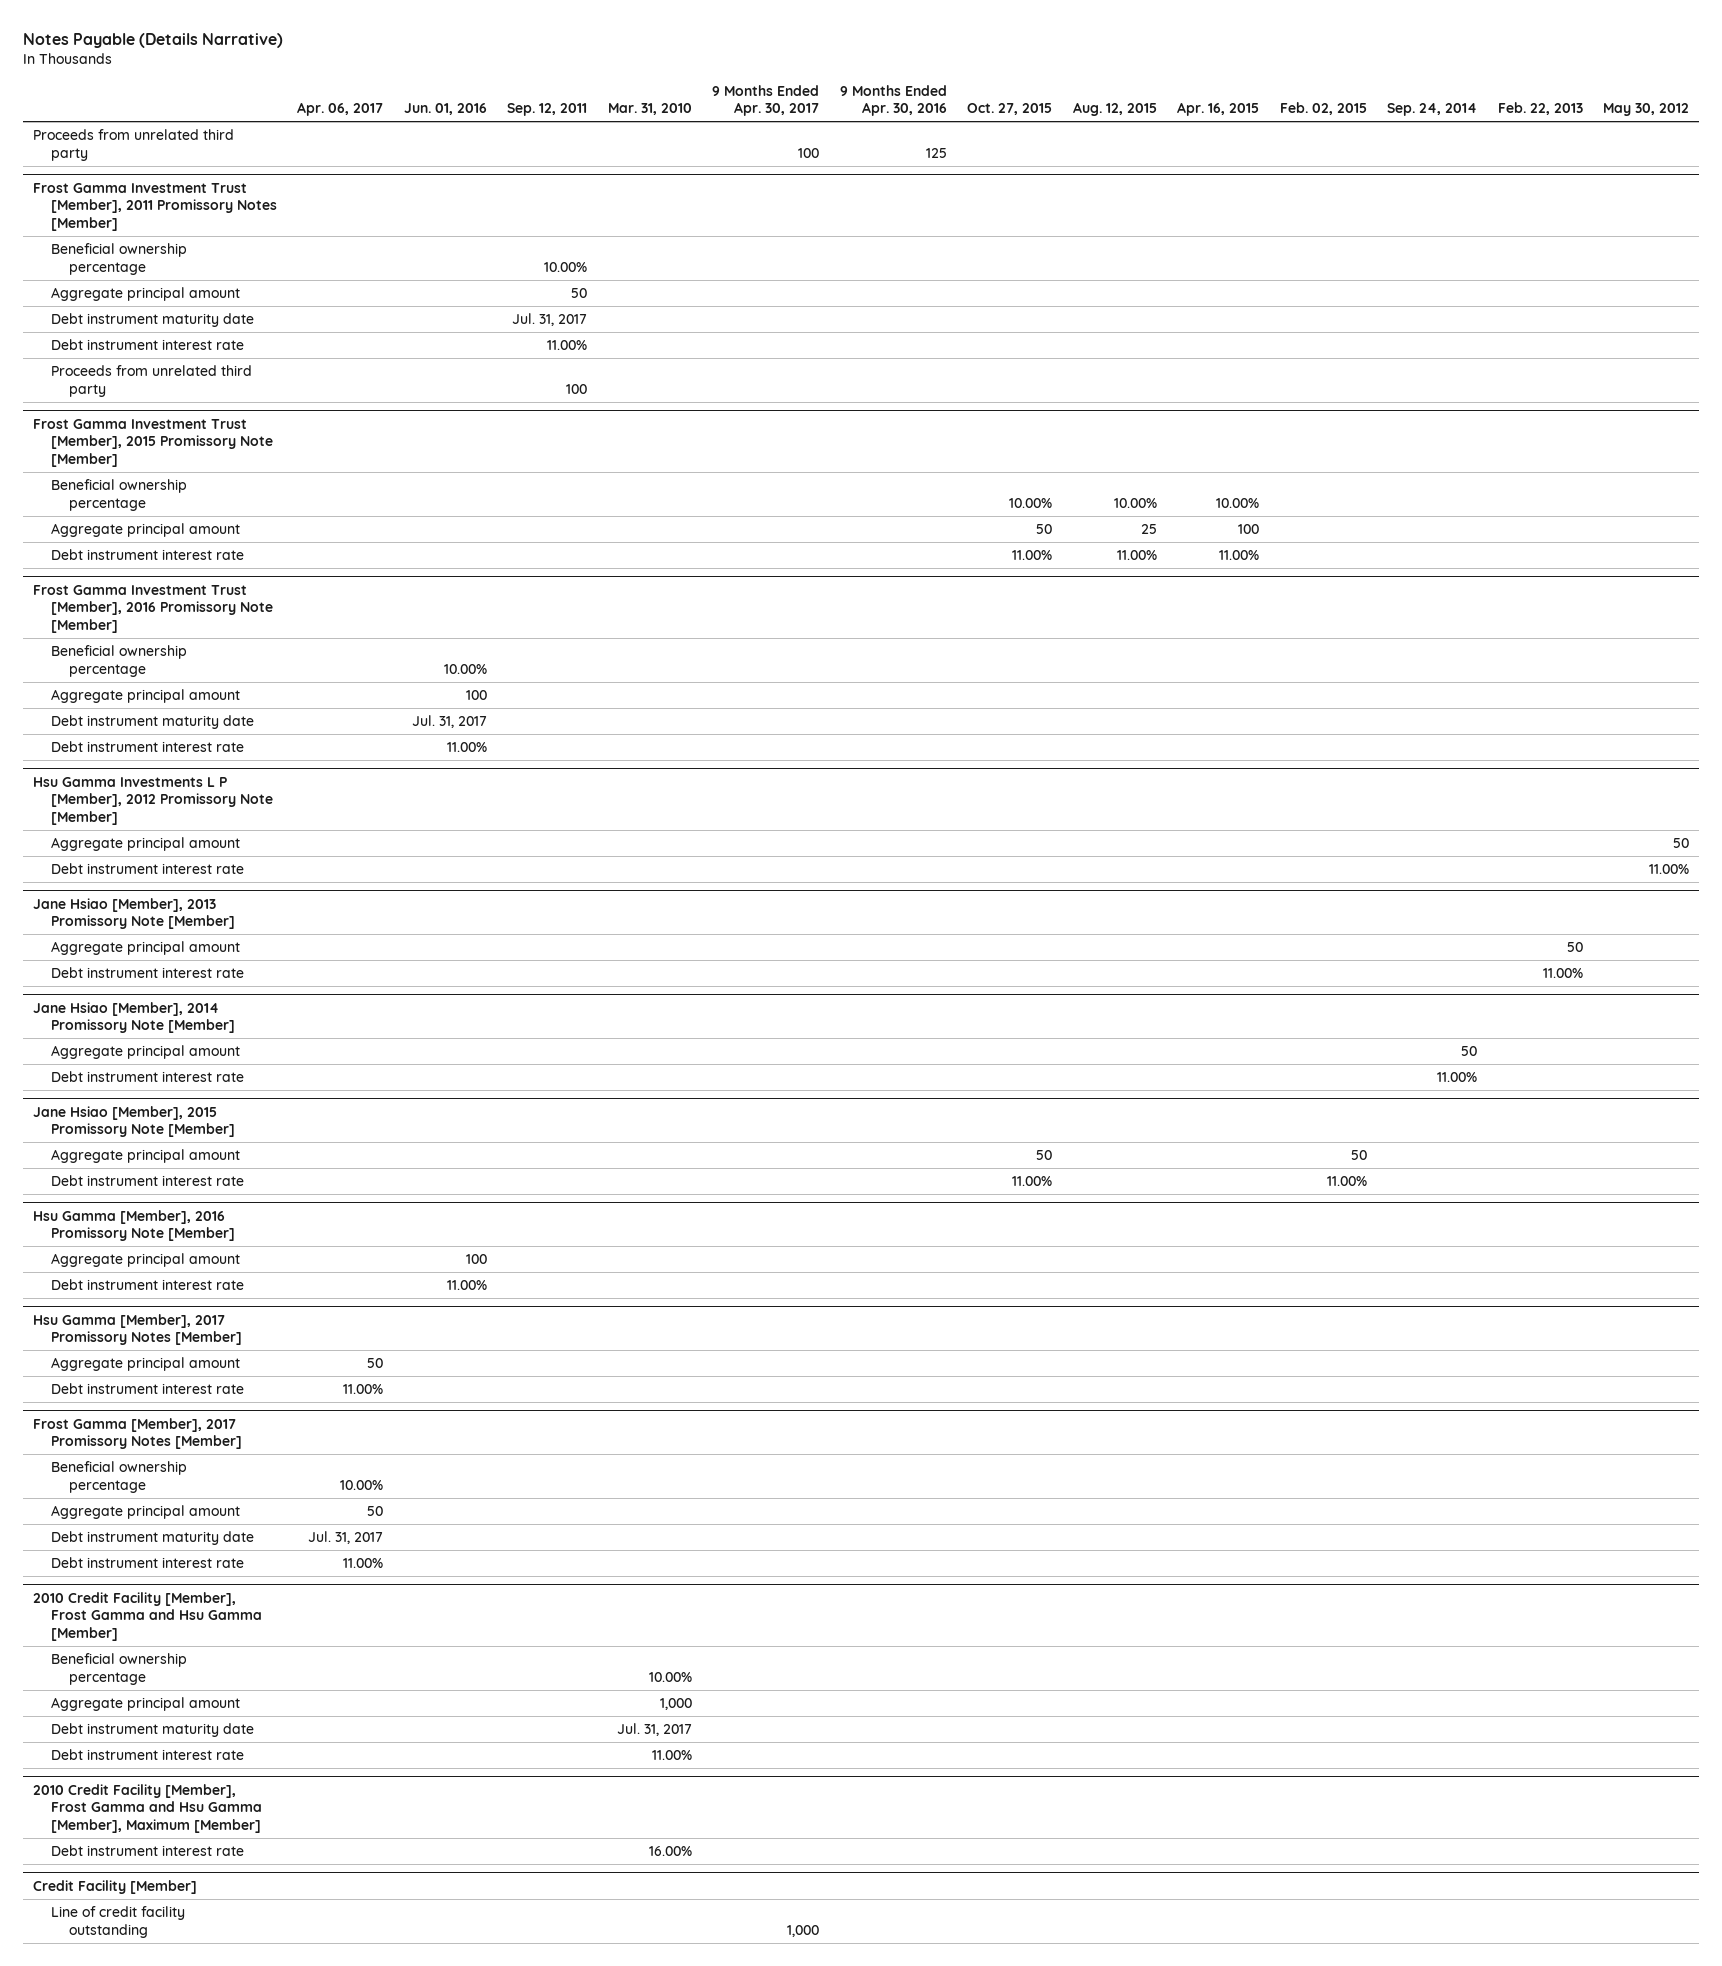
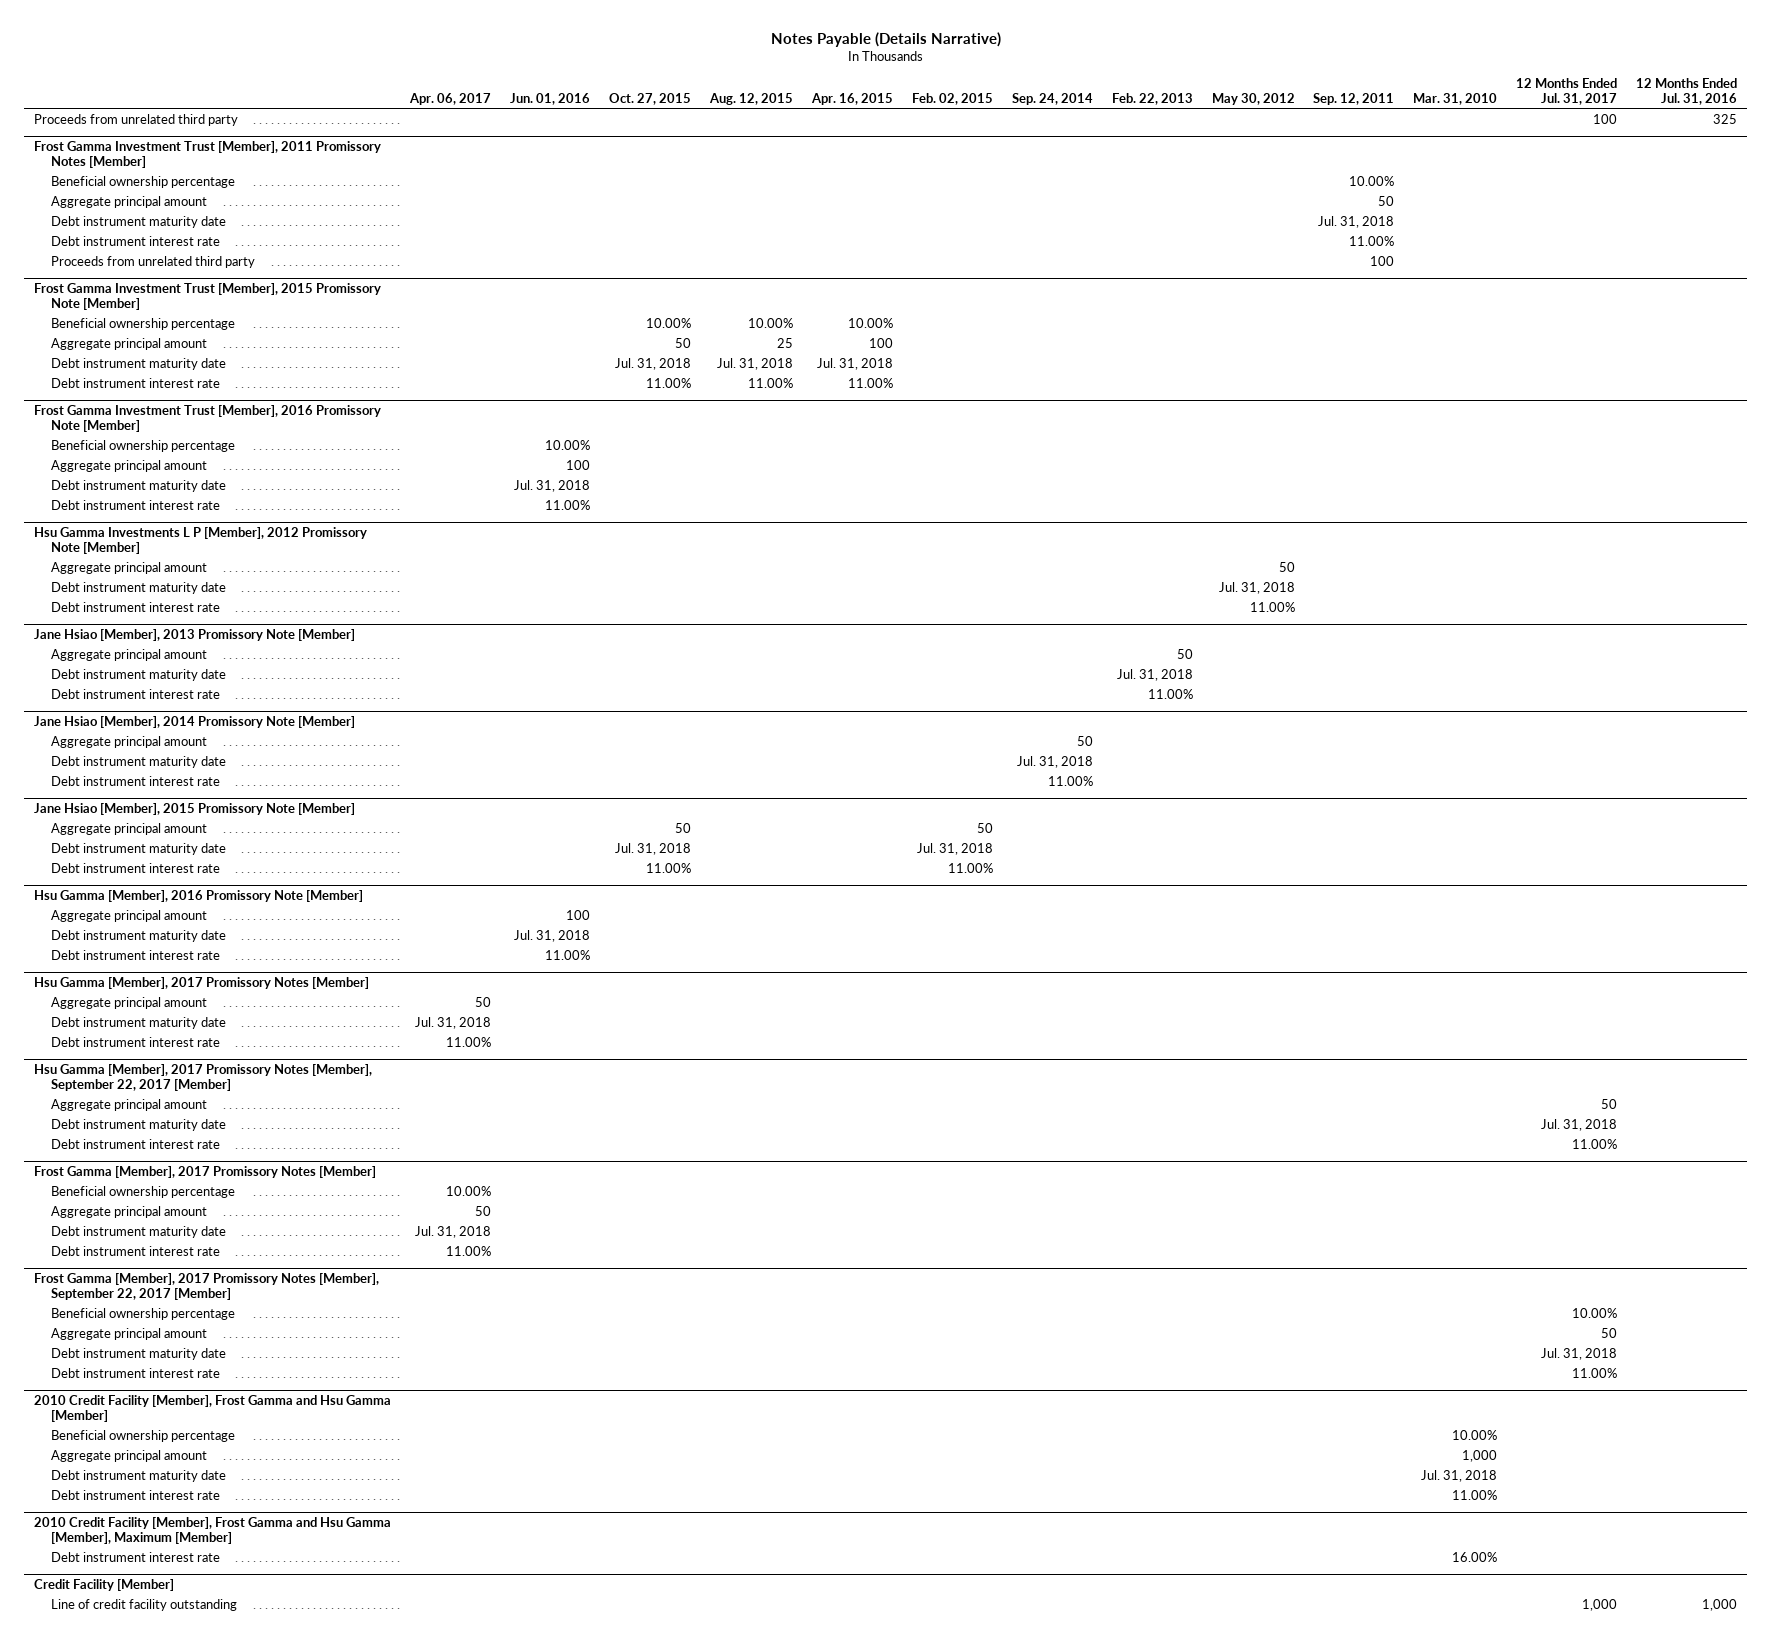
- | Apr. 06, 2017 | Jun. 01, 2016 | Sep. 12, 2011 | Mar. 31, 2010 | 9 Months Ended Apr. 30, 2017 | 9 Months Ended Apr. 30, 2016 | Oct. 27, 2015 | Aug. 12, 2015 | Apr. 16, 2015 | Feb. 02, 2015 | Sep. 24, 2014 | Feb. 22, 2013 | May 30, 2012
+ | Apr. 06, 2017 | Jun. 01, 2016 | Oct. 27, 2015 | Aug. 12, 2015 | Apr. 16, 2015 | Feb. 02, 2015 | Sep. 24, 2014 | Feb. 22, 2013 | May 30, 2012 | Sep. 12, 2011 | Mar. 31, 2010 | 12 Months Ended Jul. 31, 2017 | 12 Months Ended Jul. 31, 2016
@ Frost Gamma Investment Trust [Member], 2011 Promissory Notes [Member]
- Debt instrument maturity date | | | Jul. 31, 2017 | | | | | | | | | |
+ Debt instrument maturity date | | | | | | | | | | Jul. 31, 2018 | | |
@ Frost Gamma Investment Trust [Member], 2015 Promissory Note [Member]
+ Debt instrument maturity date | | | Jul. 31, 2018 | Jul. 31, 2018 | Jul. 31, 2018 | | | | | | | |
@ Frost Gamma Investment Trust [Member], 2016 Promissory Note [Member]
- Debt instrument maturity date | | Jul. 31, 2017 | | | | | | | | | | |
+ Debt instrument maturity date | | Jul. 31, 2018 | | | | | | | | | | |
@ Hsu Gamma Investments L P [Member], 2012 Promissory Note [Member]
+ Debt instrument maturity date | | | | | | | | | Jul. 31, 2018 | | | |
@ Jane Hsiao [Member], 2013 Promissory Note [Member]
+ Debt instrument maturity date | | | | | | | | Jul. 31, 2018 | | | | |
@ Jane Hsiao [Member], 2014 Promissory Note [Member]
+ Debt instrument maturity date | | | | | | | Jul. 31, 2018 | | | | | |
@ Jane Hsiao [Member], 2015 Promissory Note [Member]
+ Debt instrument maturity date | | | Jul. 31, 2018 | | | Jul. 31, 2018 | | | | | | |
@ Hsu Gamma [Member], 2016 Promissory Note [Member]
+ Debt instrument maturity date | | Jul. 31, 2018 | | | | | | | | | | |
@ Hsu Gamma [Member], 2017 Promissory Notes [Member]
+ Debt instrument maturity date | Jul. 31, 2018 | | | | | | | | | | | |
+ Hsu Gamma [Member], 2017 Promissory Notes [Member], September 22, 2017 [Member]
+ Aggregate principal amount | | | | | | | | | | | | 50 |
+ Debt instrument maturity date | | | | | | | | | | | | Jul. 31, 2018 |
+ Debt instrument interest rate | | | | | | | | | | | | 11.00% |
@ Frost Gamma [Member], 2017 Promissory Notes [Member]
- Debt instrument maturity date | Jul. 31, 2017 | | | | | | | | | | | |
+ Debt instrument maturity date | Jul. 31, 2018 | | | | | | | | | | | |
+ Frost Gamma [Member], 2017 Promissory Notes [Member], September 22, 2017 [Member]
+ Beneficial ownership percentage | | | | | | | | | | | | 10.00% |
+ Aggregate principal amount | | | | | | | | | | | | 50 |
+ Debt instrument maturity date | | | | | | | | | | | | Jul. 31, 2018 |
+ Debt instrument interest rate | | | | | | | | | | | | 11.00% |
@ 2010 Credit Facility [Member], Frost Gamma and Hsu Gamma [Member]
- Debt instrument maturity date | | | | Jul. 31, 2017 | | | | | | | | |
+ Debt instrument maturity date | | | | | | | | | | | Jul. 31, 2018 | |

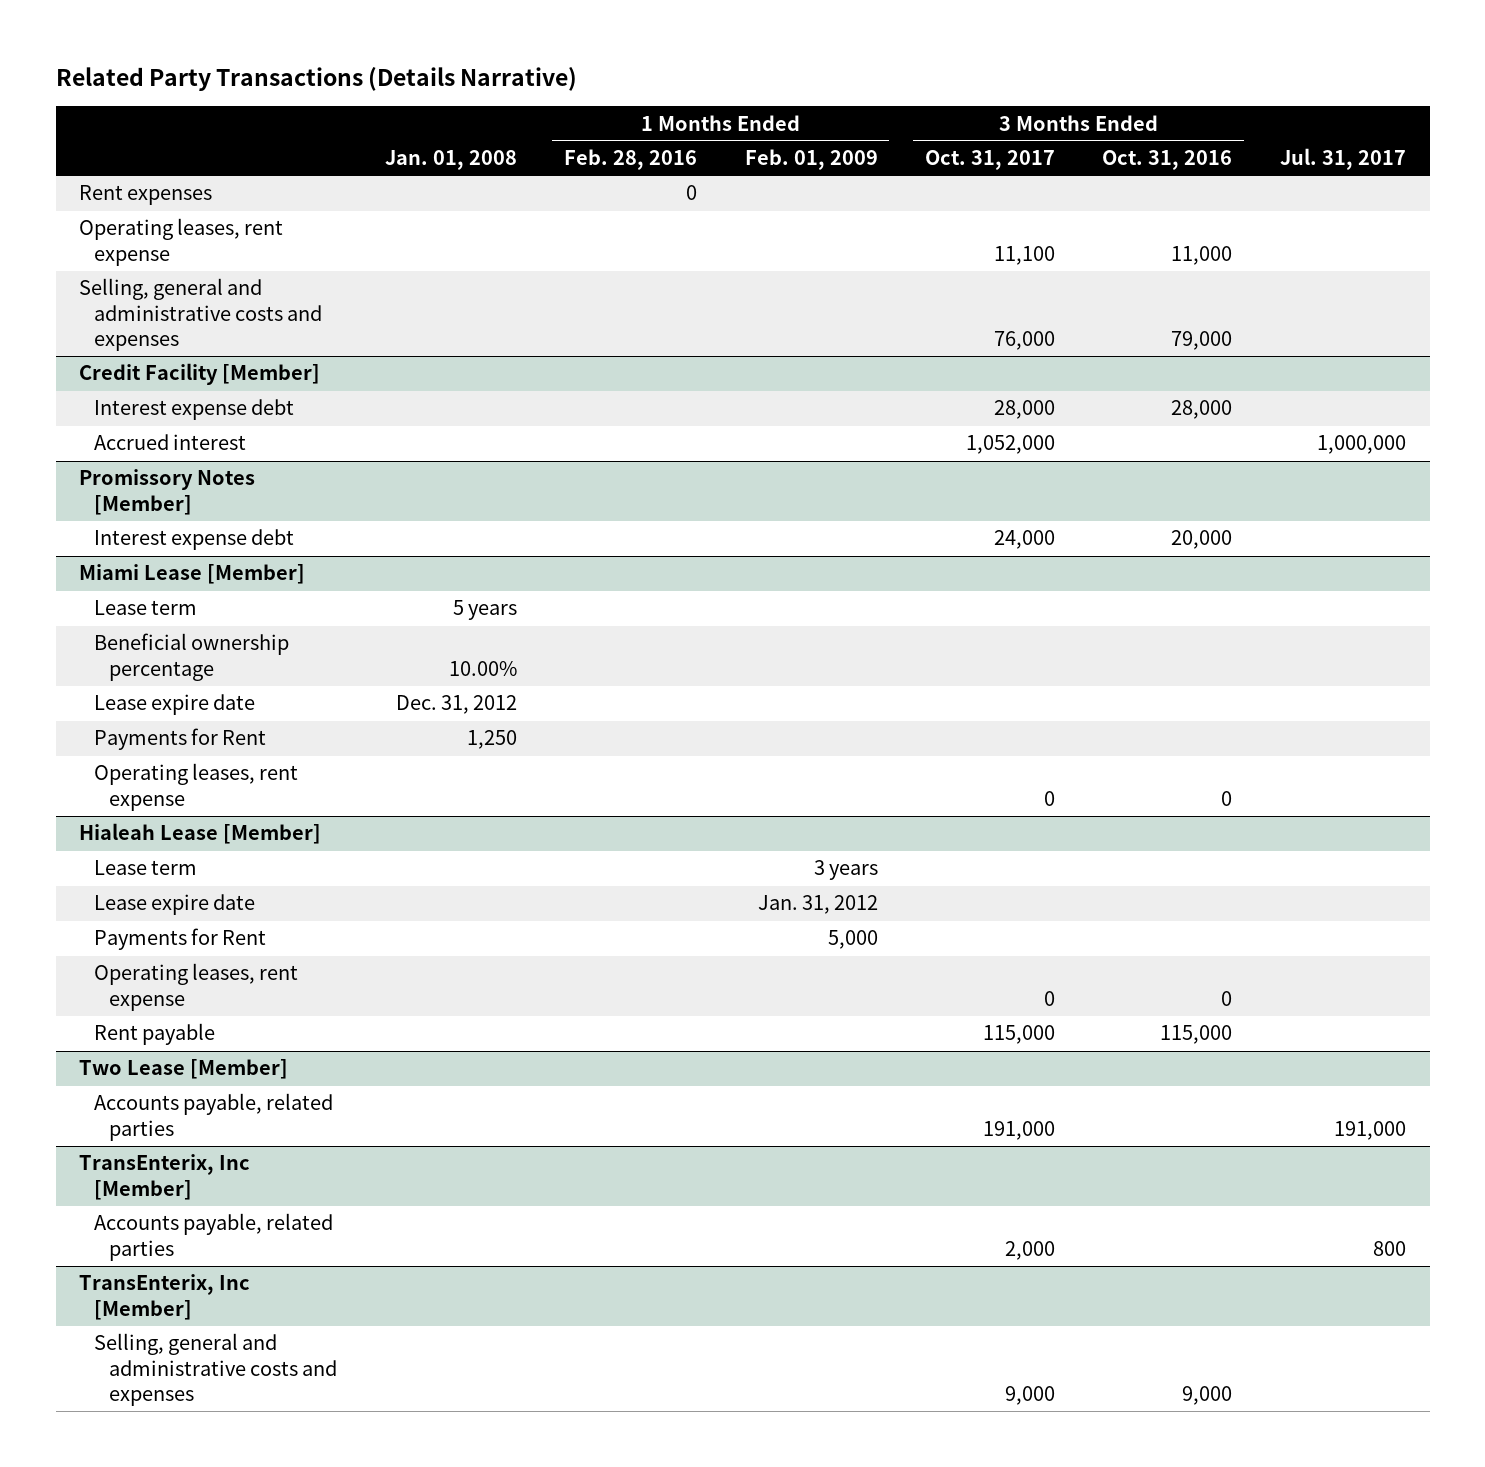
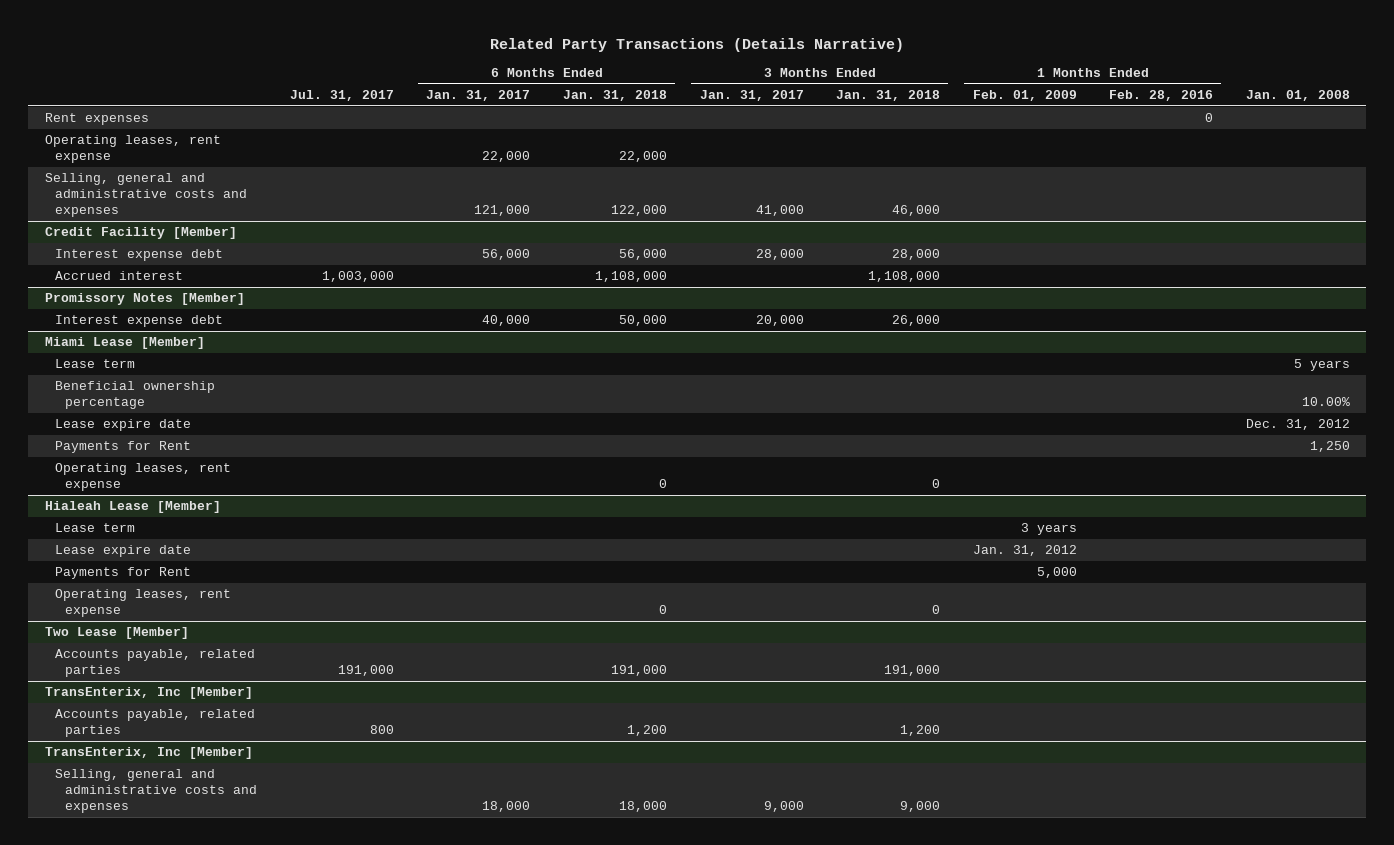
- | Jan. 01, 2008 | 1 Months Ended Feb. 28, 2016 | 1 Months Ended Feb. 01, 2009 | 3 Months Ended Oct. 31, 2017 | 3 Months Ended Oct. 31, 2016 | Jul. 31, 2017
+ | Jul. 31, 2017 | 6 Months Ended Jan. 31, 2017 | 6 Months Ended Jan. 31, 2018 | 3 Months Ended Jan. 31, 2017 | 3 Months Ended Jan. 31, 2018 | 1 Months Ended Feb. 01, 2009 | 1 Months Ended Feb. 28, 2016 | Jan. 01, 2008
@ Credit Facility [Member]
- Accrued interest | | | | 1,052,000 | | 1,000,000
+ Accrued interest | 1,003,000 | | 1,108,000 | | 1,108,000 | | |
@ Hialeah Lease [Member]
- Rent payable | | | | 115,000 | 115,000 |

